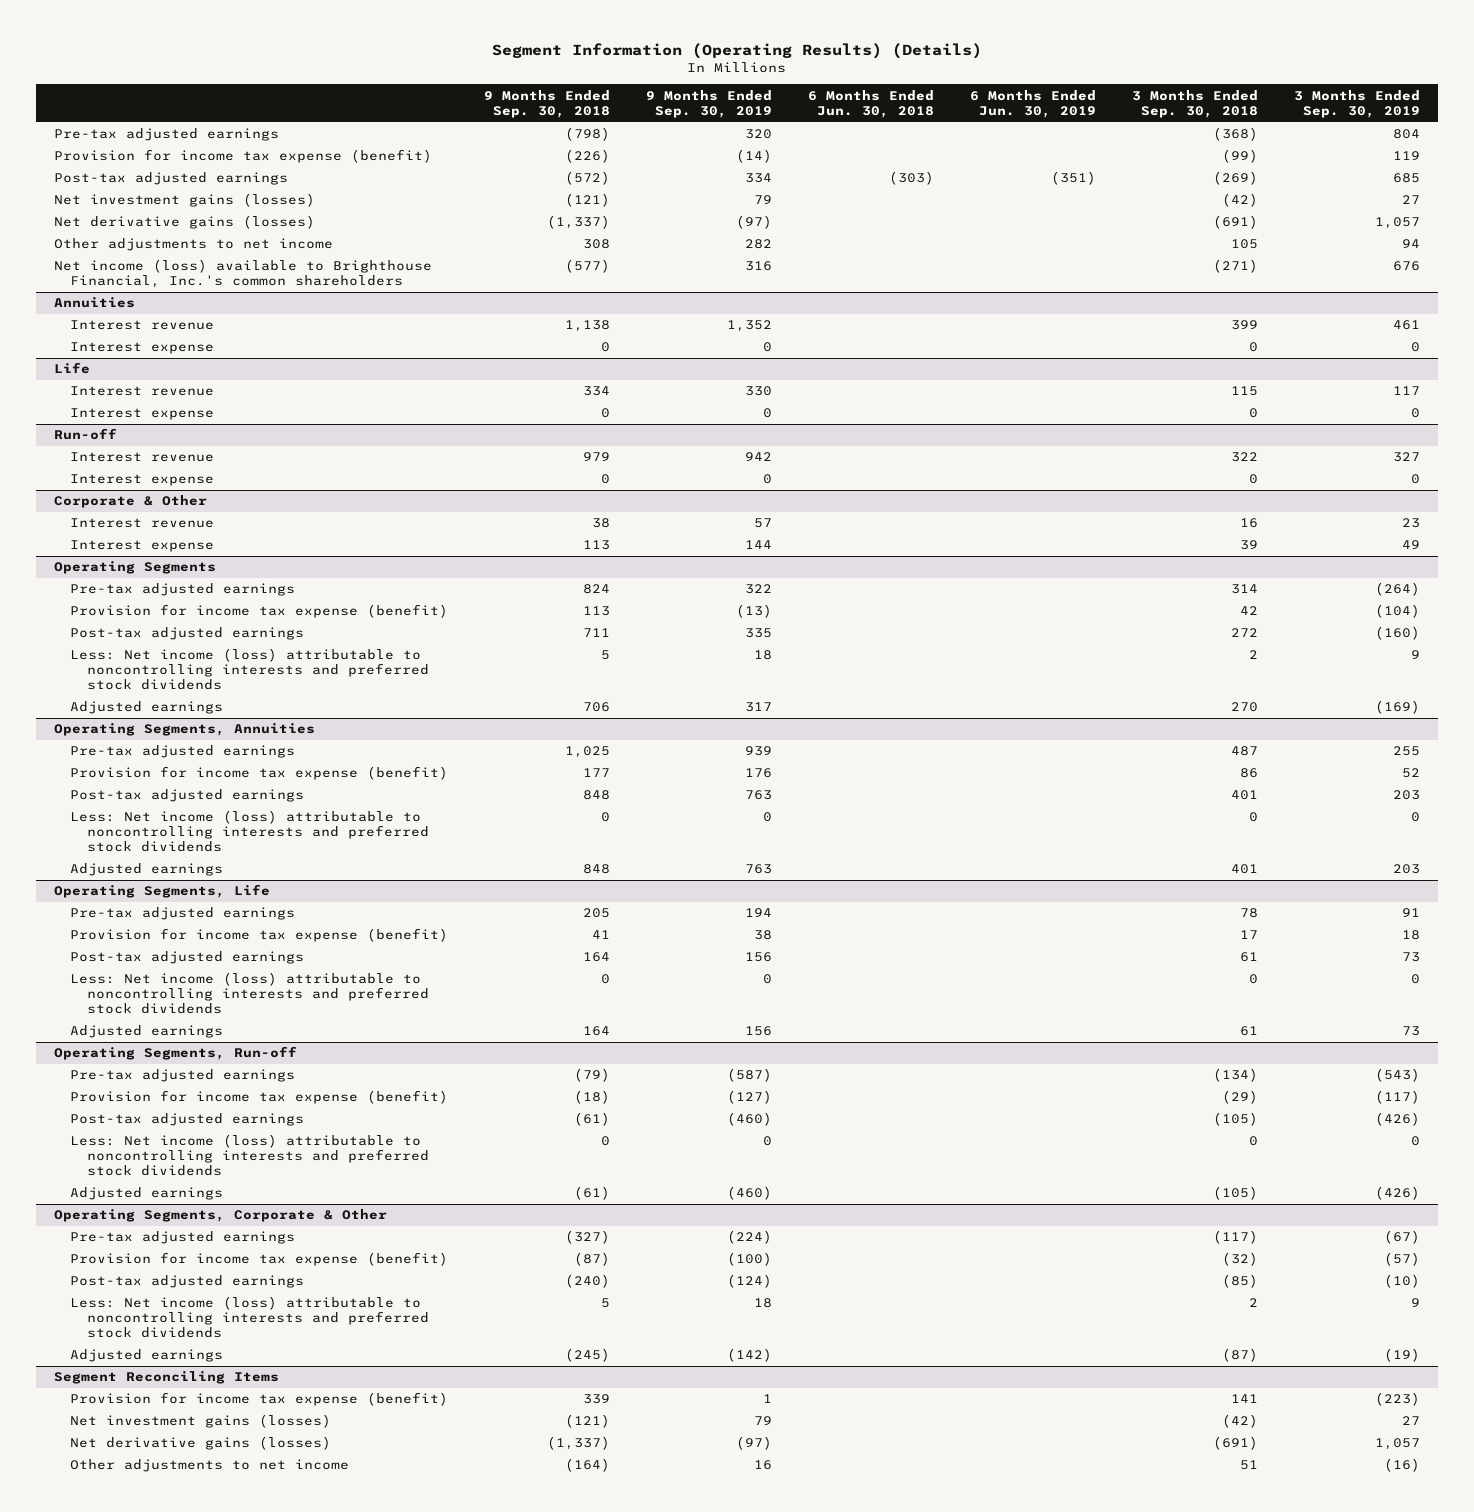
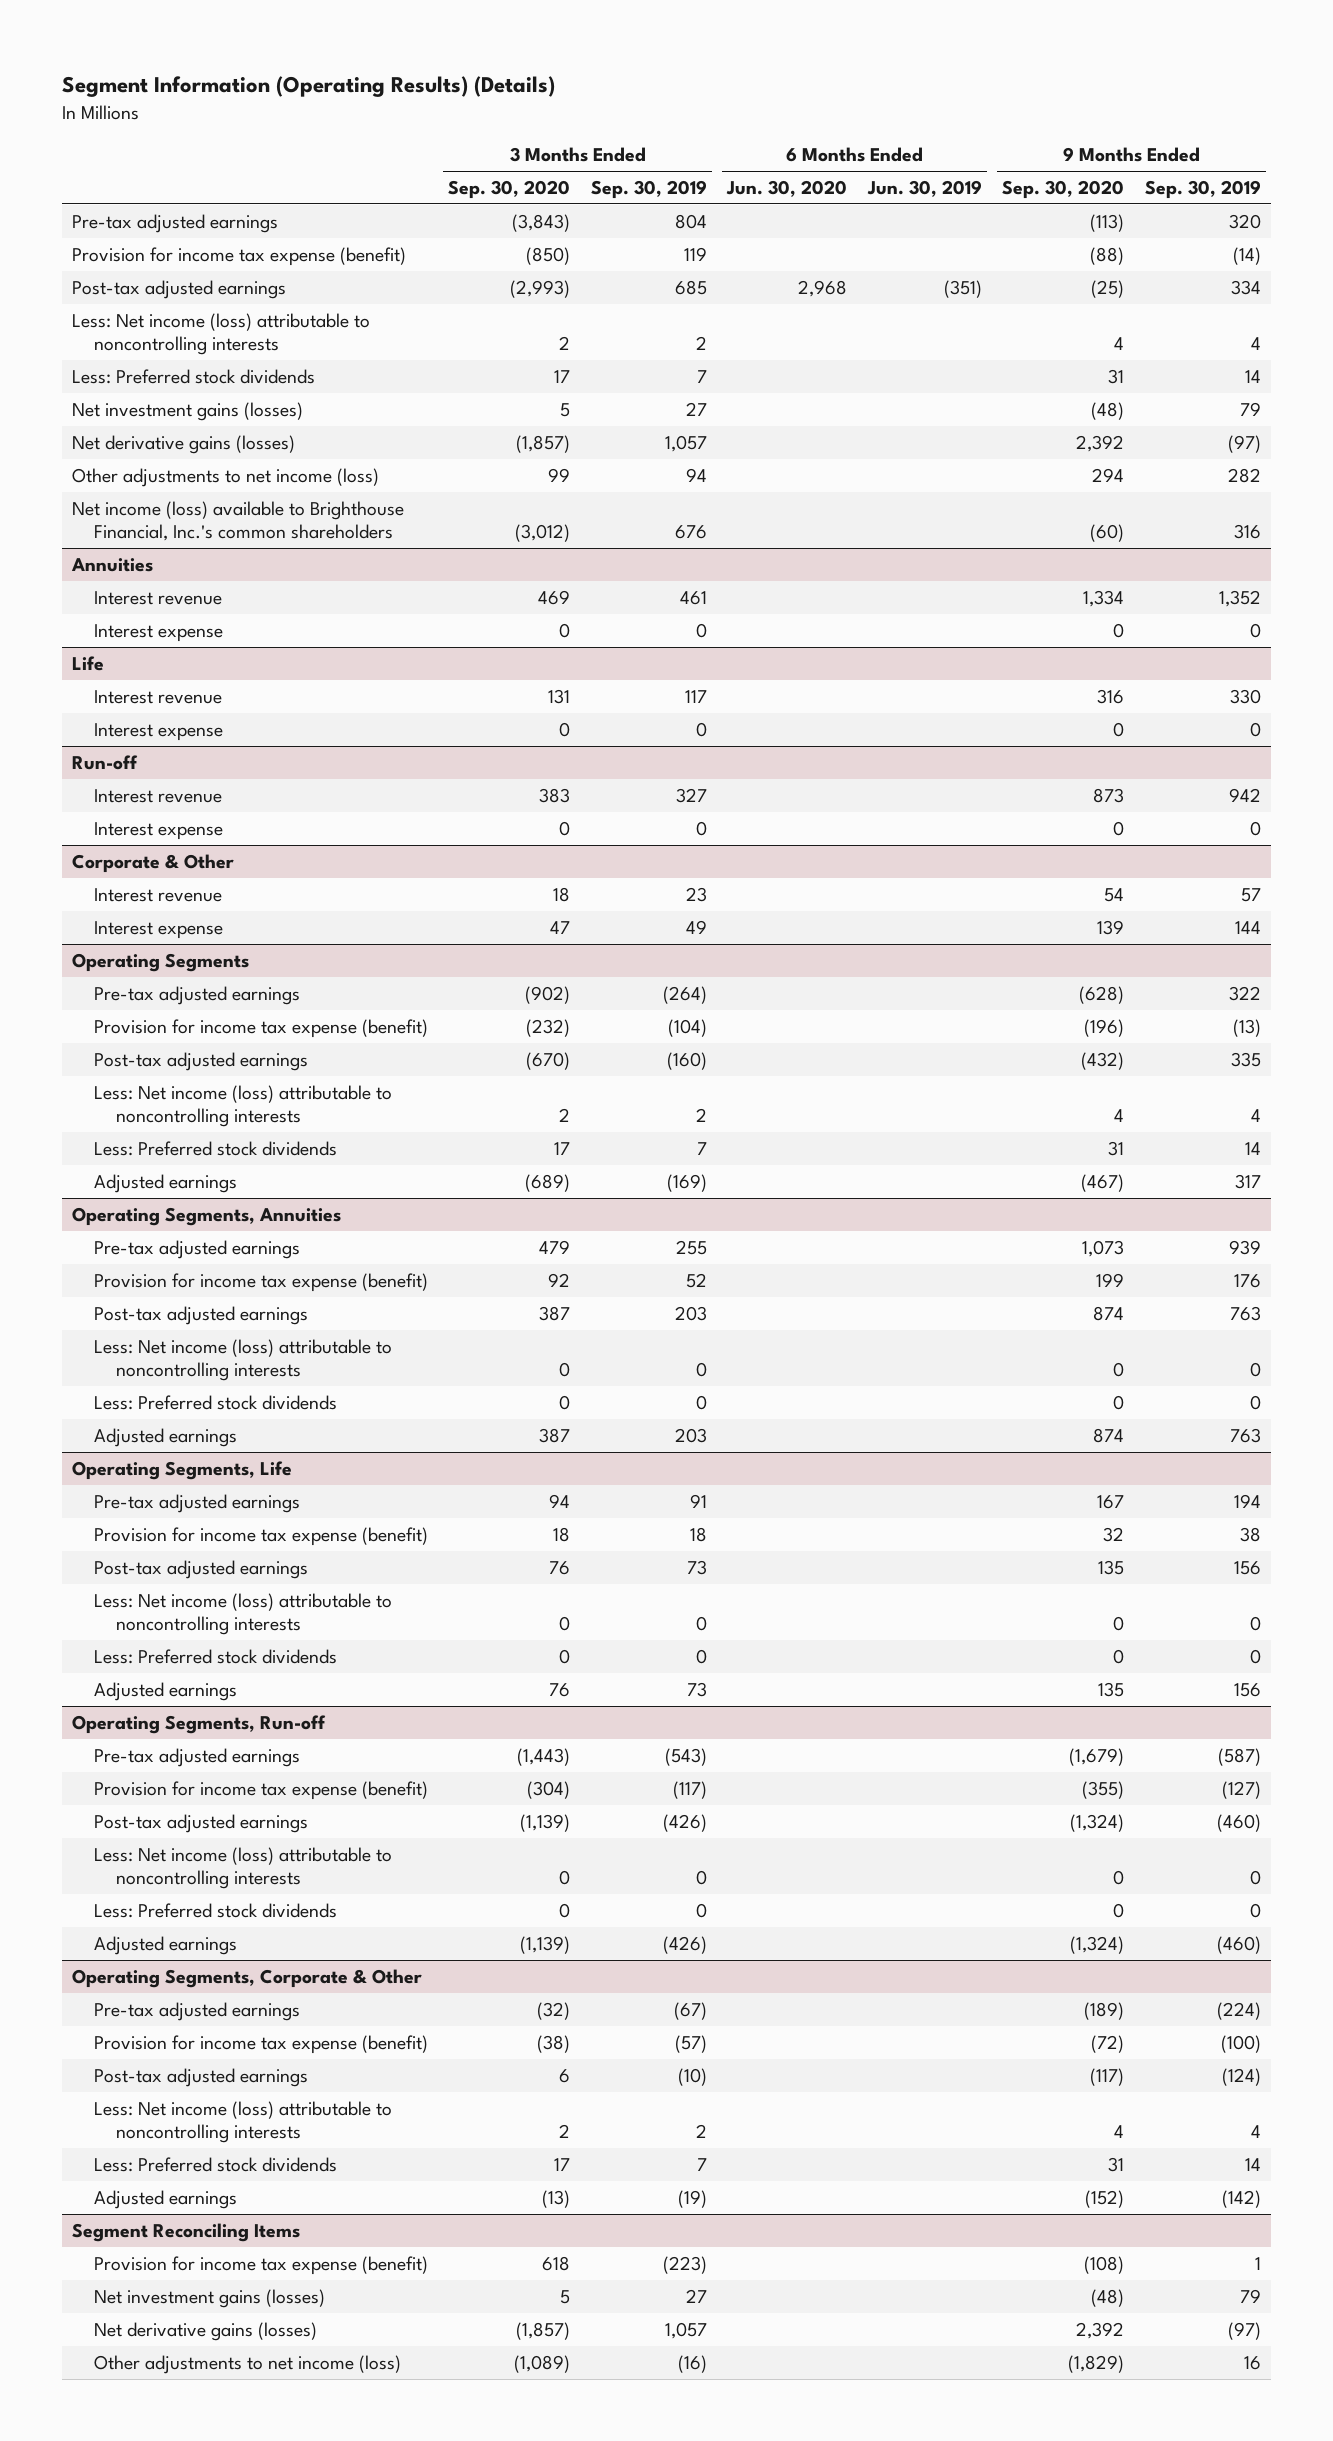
- | 9 Months Ended Sep. 30, 2018 | 9 Months Ended Sep. 30, 2019 | 6 Months Ended Jun. 30, 2018 | 6 Months Ended Jun. 30, 2019 | 3 Months Ended Sep. 30, 2018 | 3 Months Ended Sep. 30, 2019
+ | 3 Months Ended Sep. 30, 2020 | 3 Months Ended Sep. 30, 2019 | 6 Months Ended Jun. 30, 2020 | 6 Months Ended Jun. 30, 2019 | 9 Months Ended Sep. 30, 2020 | 9 Months Ended Sep. 30, 2019
+ Less: Net income (loss) attributable to noncontrolling interests | 2 | 2 | | | 4 | 4
+ Less: Preferred stock dividends | 17 | 7 | | | 31 | 14
- Other adjustments to net income | 308 | 282 | | | 105 | 94
+ Other adjustments to net income (loss) | 99 | 94 | | | 294 | 282
@ Operating Segments
- Less: Net income (loss) attributable to noncontrolling interests and preferred stock dividends | 5 | 18 | | | 2 | 9
+ Less: Net income (loss) attributable to noncontrolling interests | 2 | 2 | | | 4 | 4
+ Less: Preferred stock dividends | 17 | 7 | | | 31 | 14
@ Operating Segments, Annuities
- Less: Net income (loss) attributable to noncontrolling interests and preferred stock dividends | 0 | 0 | | | 0 | 0
+ Less: Net income (loss) attributable to noncontrolling interests | 0 | 0 | | | 0 | 0
+ Less: Preferred stock dividends | 0 | 0 | | | 0 | 0
@ Operating Segments, Life
- Less: Net income (loss) attributable to noncontrolling interests and preferred stock dividends | 0 | 0 | | | 0 | 0
+ Less: Net income (loss) attributable to noncontrolling interests | 0 | 0 | | | 0 | 0
+ Less: Preferred stock dividends | 0 | 0 | | | 0 | 0
@ Operating Segments, Run-off
- Less: Net income (loss) attributable to noncontrolling interests and preferred stock dividends | 0 | 0 | | | 0 | 0
+ Less: Net income (loss) attributable to noncontrolling interests | 0 | 0 | | | 0 | 0
+ Less: Preferred stock dividends | 0 | 0 | | | 0 | 0
@ Operating Segments, Corporate & Other
- Less: Net income (loss) attributable to noncontrolling interests and preferred stock dividends | 5 | 18 | | | 2 | 9
+ Less: Net income (loss) attributable to noncontrolling interests | 2 | 2 | | | 4 | 4
+ Less: Preferred stock dividends | 17 | 7 | | | 31 | 14
@ Segment Reconciling Items
- Other adjustments to net income | (164) | 16 | | | 51 | (16)
+ Other adjustments to net income (loss) | (1,089) | (16) | | | (1,829) | 16

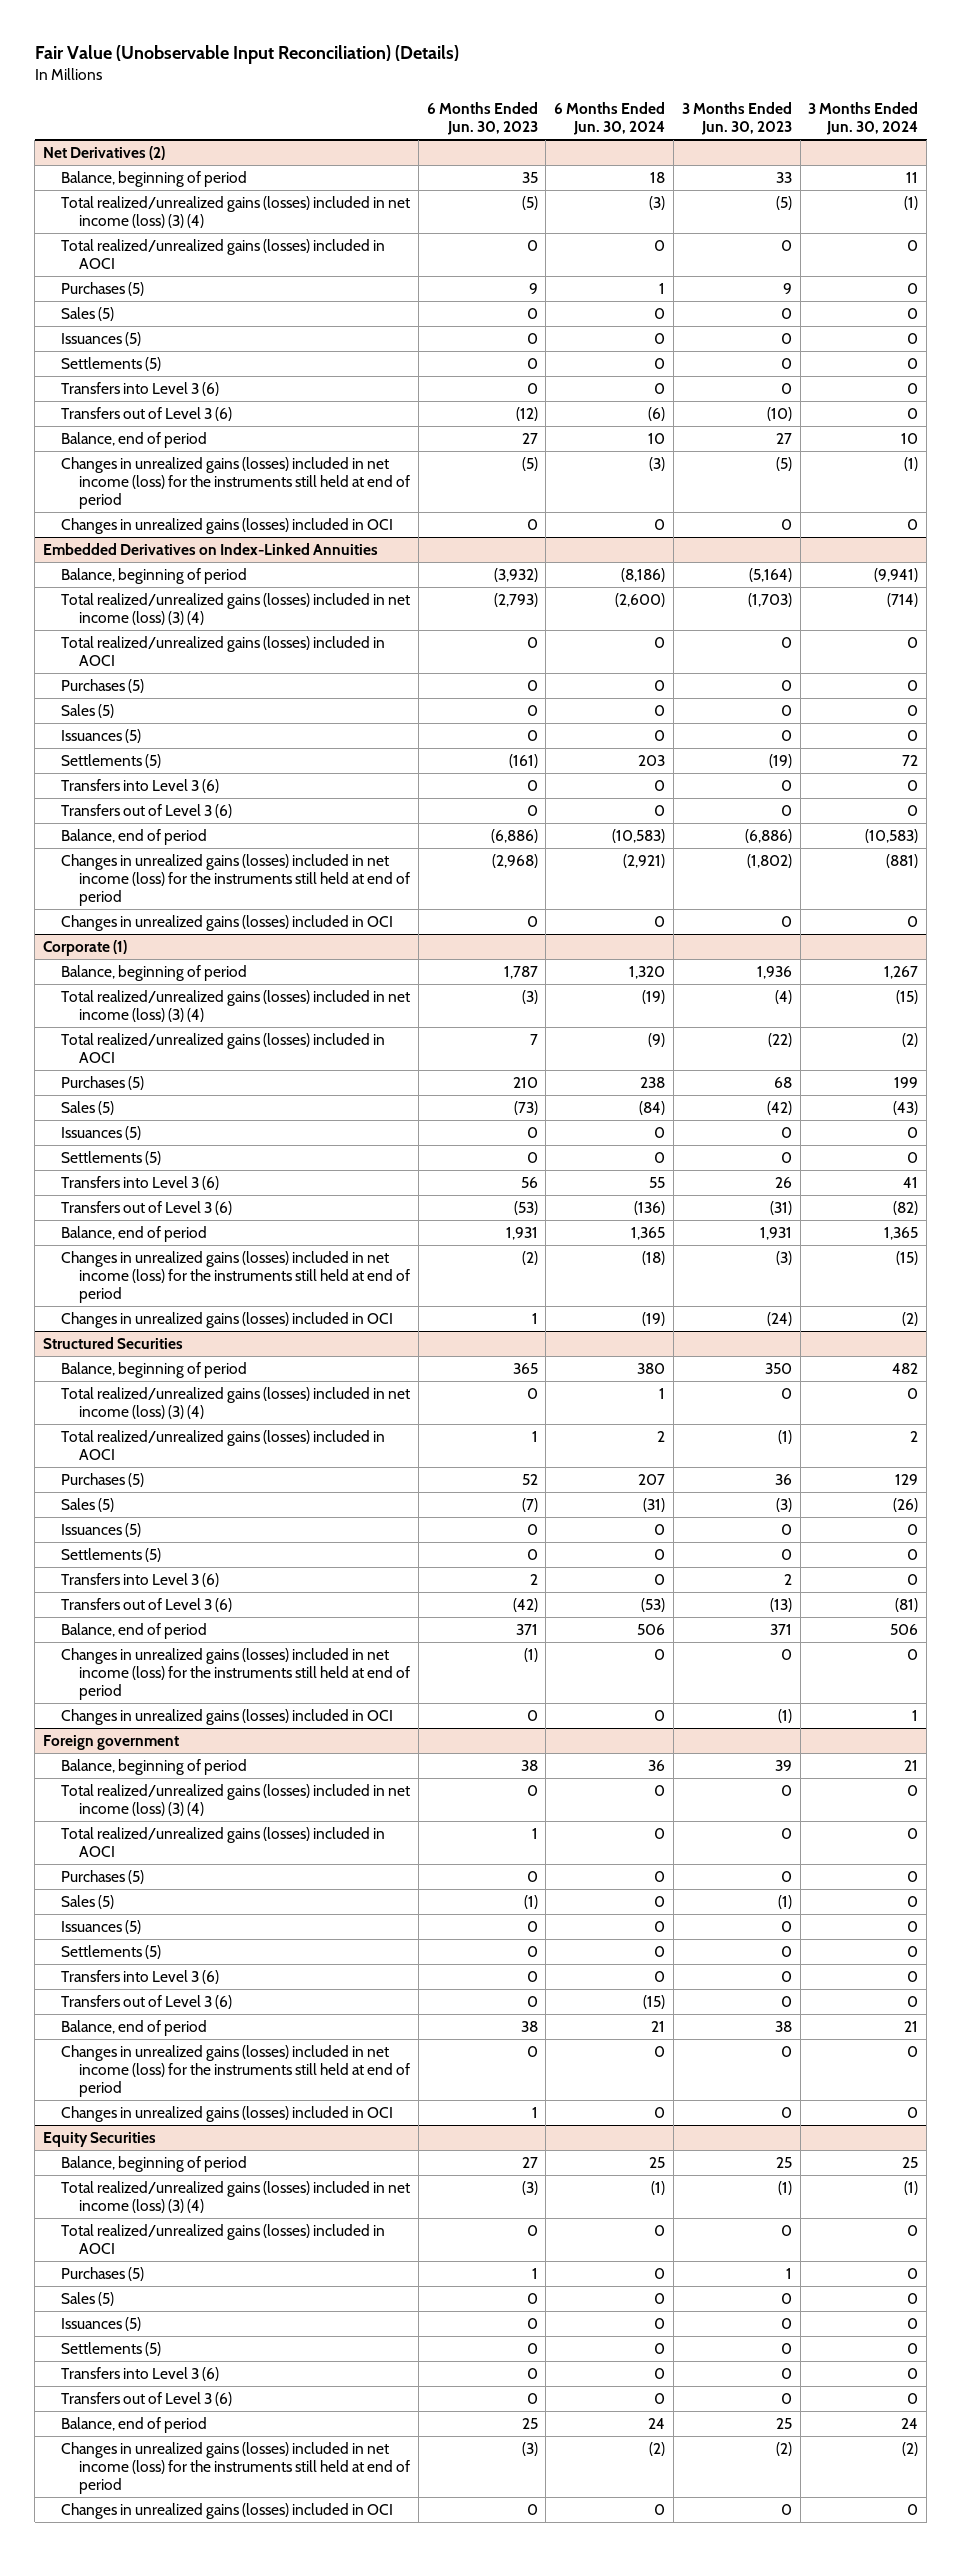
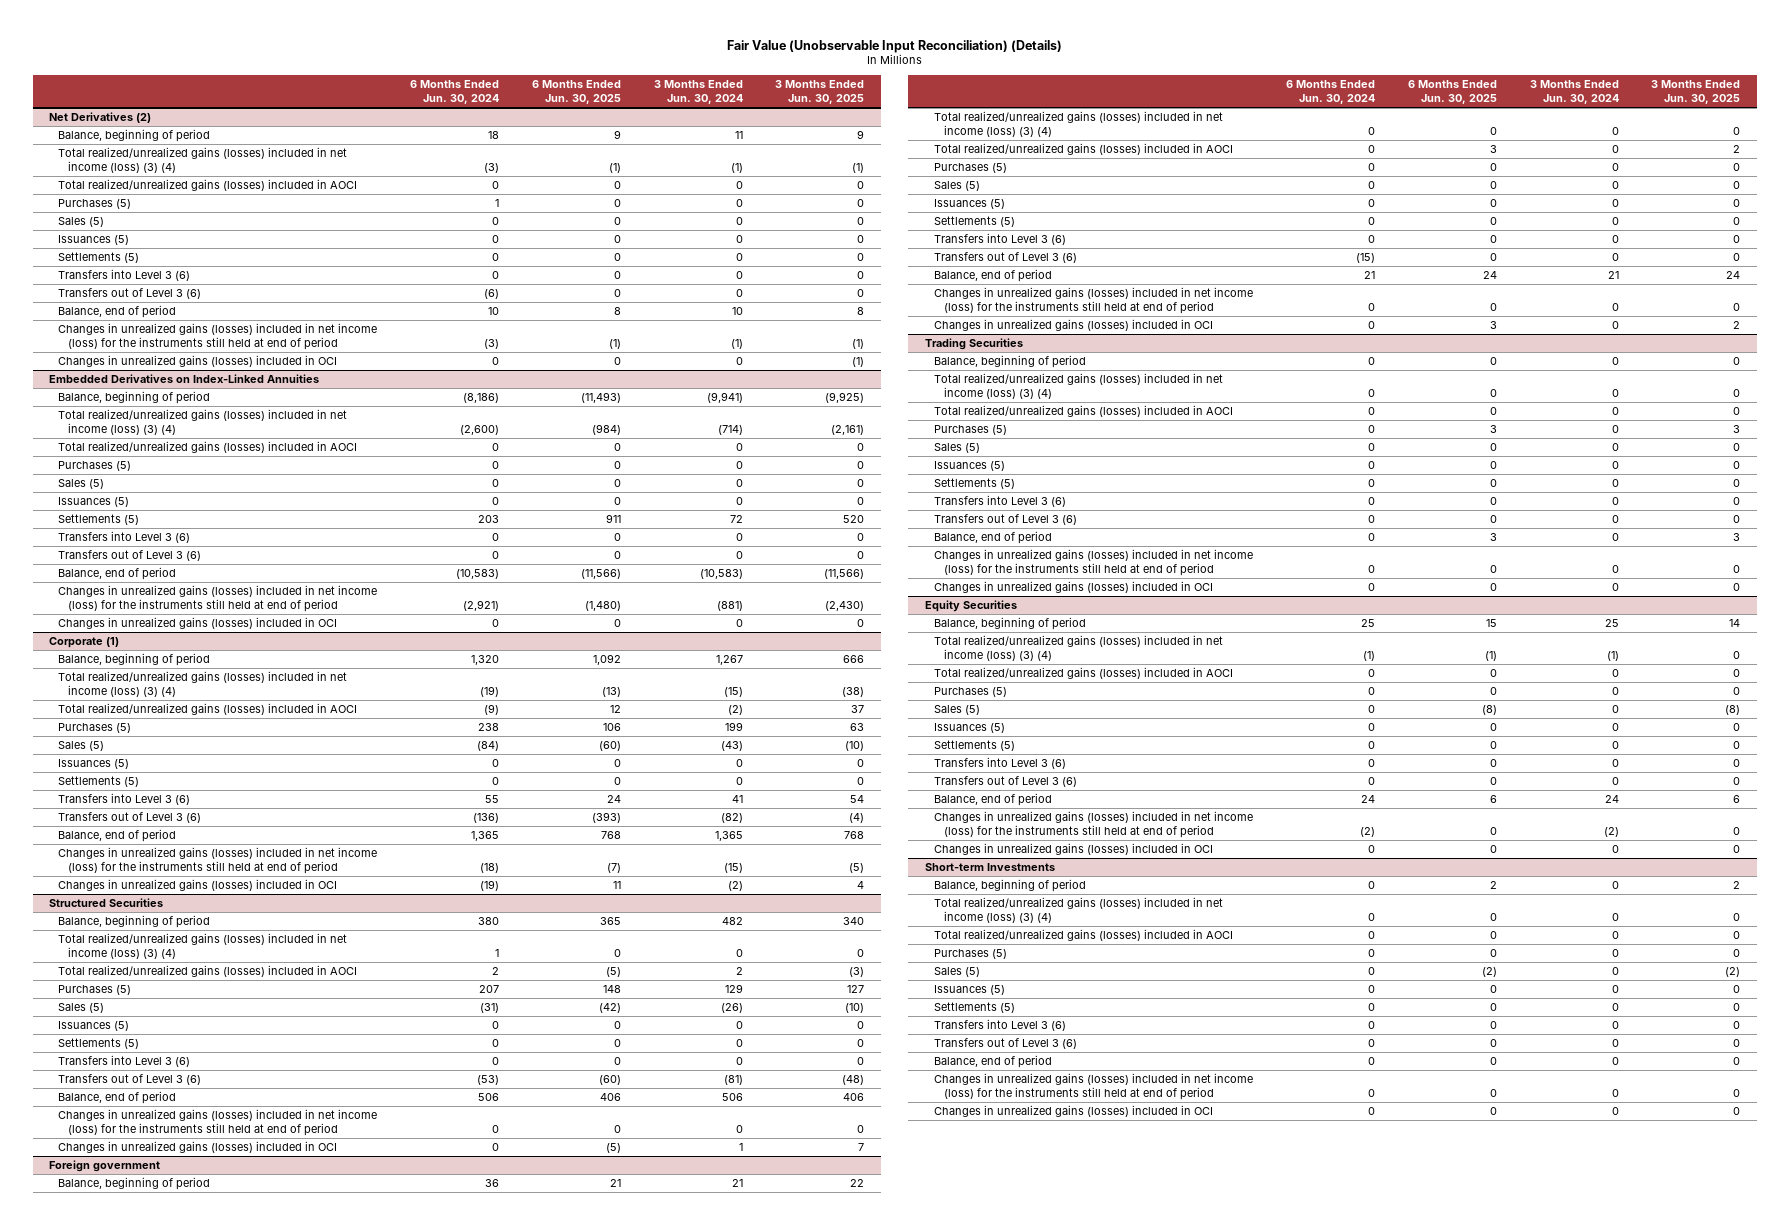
- | 6 Months Ended Jun. 30, 2023 | 6 Months Ended Jun. 30, 2024 | 3 Months Ended Jun. 30, 2023 | 3 Months Ended Jun. 30, 2024
+ | 6 Months Ended Jun. 30, 2024 | 6 Months Ended Jun. 30, 2025 | 3 Months Ended Jun. 30, 2024 | 3 Months Ended Jun. 30, 2025
+ Trading Securities
+ Balance, beginning of period | 0 | 0 | 0 | 0
+ Total realized/unrealized gains (losses) included in net income (loss) (3) (4) | 0 | 0 | 0 | 0
+ Total realized/unrealized gains (losses) included in AOCI | 0 | 0 | 0 | 0
+ Purchases (5) | 0 | 3 | 0 | 3
+ Sales (5) | 0 | 0 | 0 | 0
+ Issuances (5) | 0 | 0 | 0 | 0
+ Settlements (5) | 0 | 0 | 0 | 0
+ Transfers into Level 3 (6) | 0 | 0 | 0 | 0
+ Transfers out of Level 3 (6) | 0 | 0 | 0 | 0
+ Balance, end of period | 0 | 3 | 0 | 3
+ Changes in unrealized gains (losses) included in net income (loss) for the instruments still held at end of period | 0 | 0 | 0 | 0
+ Changes in unrealized gains (losses) included in OCI | 0 | 0 | 0 | 0
+ Short-term Investments
+ Balance, beginning of period | 0 | 2 | 0 | 2
+ Total realized/unrealized gains (losses) included in net income (loss) (3) (4) | 0 | 0 | 0 | 0
+ Total realized/unrealized gains (losses) included in AOCI | 0 | 0 | 0 | 0
+ Purchases (5) | 0 | 0 | 0 | 0
+ Sales (5) | 0 | (2) | 0 | (2)
+ Issuances (5) | 0 | 0 | 0 | 0
+ Settlements (5) | 0 | 0 | 0 | 0
+ Transfers into Level 3 (6) | 0 | 0 | 0 | 0
+ Transfers out of Level 3 (6) | 0 | 0 | 0 | 0
+ Balance, end of period | 0 | 0 | 0 | 0
+ Changes in unrealized gains (losses) included in net income (loss) for the instruments still held at end of period | 0 | 0 | 0 | 0
+ Changes in unrealized gains (losses) included in OCI | 0 | 0 | 0 | 0

